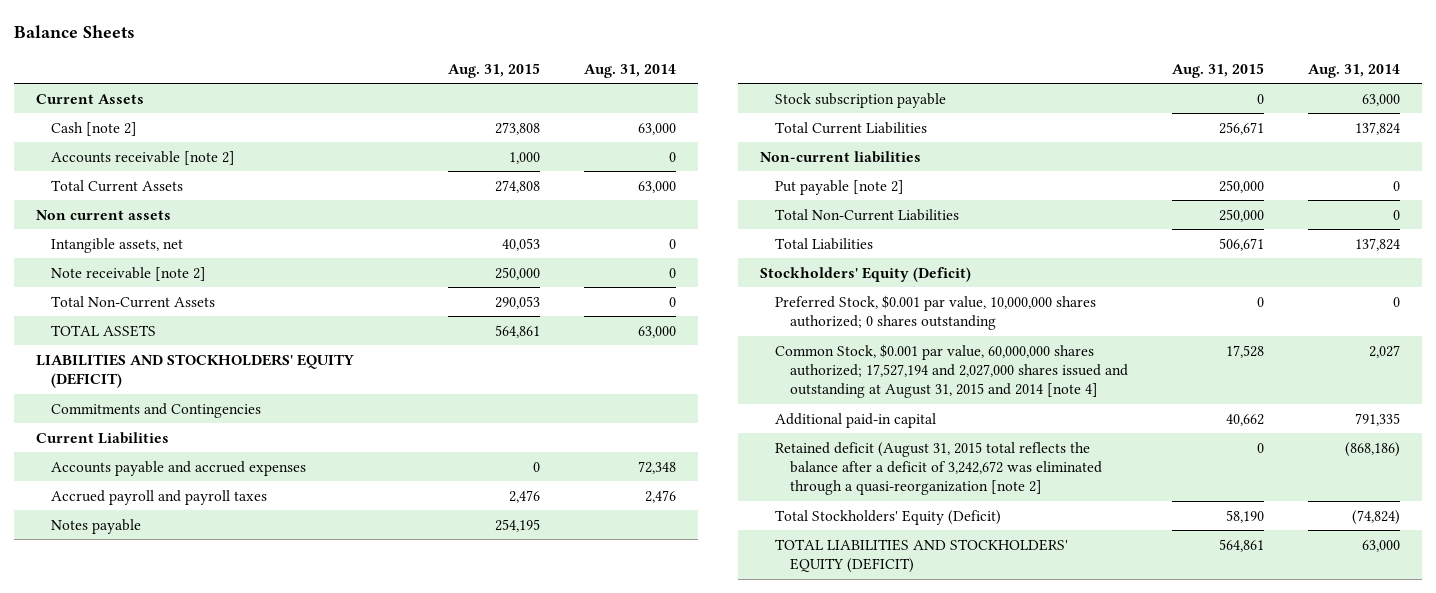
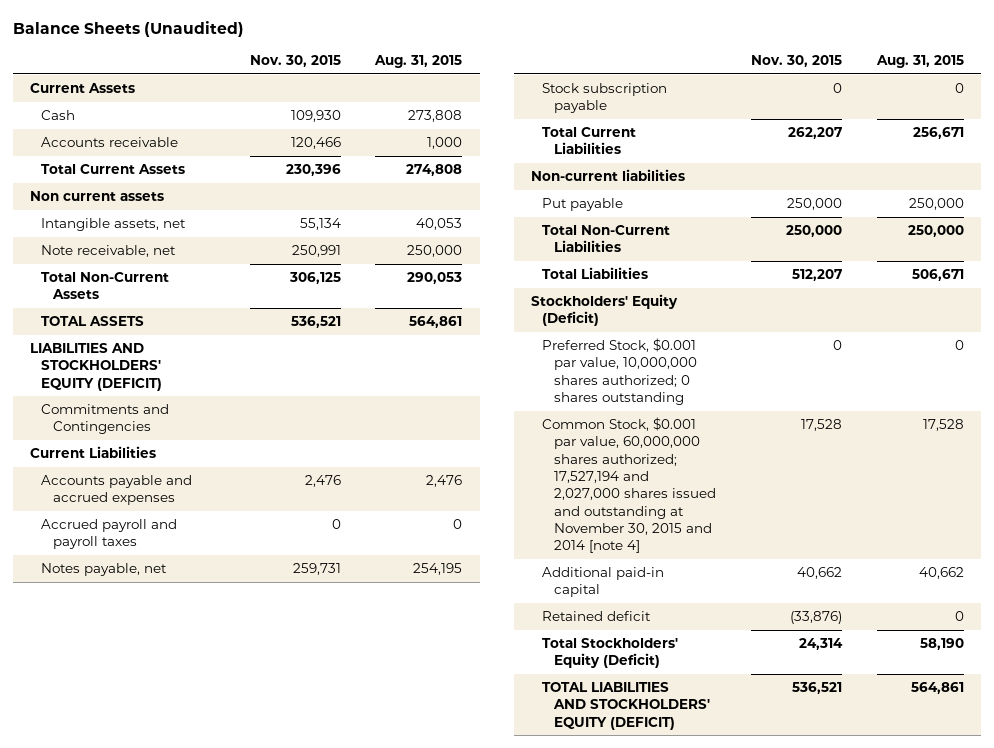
- Balance Sheets
+ Balance Sheets (Unaudited)
- | Aug. 31, 2015 | Aug. 31, 2014
+ | Nov. 30, 2015 | Aug. 31, 2015
- Cash [note 2] | 273,808 | 63,000
- Accounts receivable [note 2] | 1,000 | 0
+ Cash | 109,930 | 273,808
+ Accounts receivable | 120,466 | 1,000
- Note receivable [note 2] | 250,000 | 0
+ Note receivable, net | 250,991 | 250,000
- Accounts payable and accrued expenses | 0 | 72,348
- Accrued payroll and payroll taxes | 2,476 | 2,476
- Notes payable | 254,195 |
+ Accounts payable and accrued expenses | 2,476 | 2,476
+ Accrued payroll and payroll taxes | 0 | 0
+ Notes payable, net | 259,731 | 254,195
- Put payable [note 2] | 250,000 | 0
+ Put payable | 250,000 | 250,000
- Common Stock, $0.001 par value, 60,000,000 shares authorized; 17,527,194 and 2,027,000 shares issued and outstanding at August 31, 2015 and 2014 [note 4] | 17,528 | 2,027
+ Common Stock, $0.001 par value, 60,000,000 shares authorized; 17,527,194 and 2,027,000 shares issued and outstanding at November 30, 2015 and 2014 [note 4] | 17,528 | 17,528
- Retained deficit (August 31, 2015 total reflects the balance after a deficit of 3,242,672 was eliminated through a quasi-reorganization [note 2] | 0 | (868,186)
+ Retained deficit | (33,876) | 0

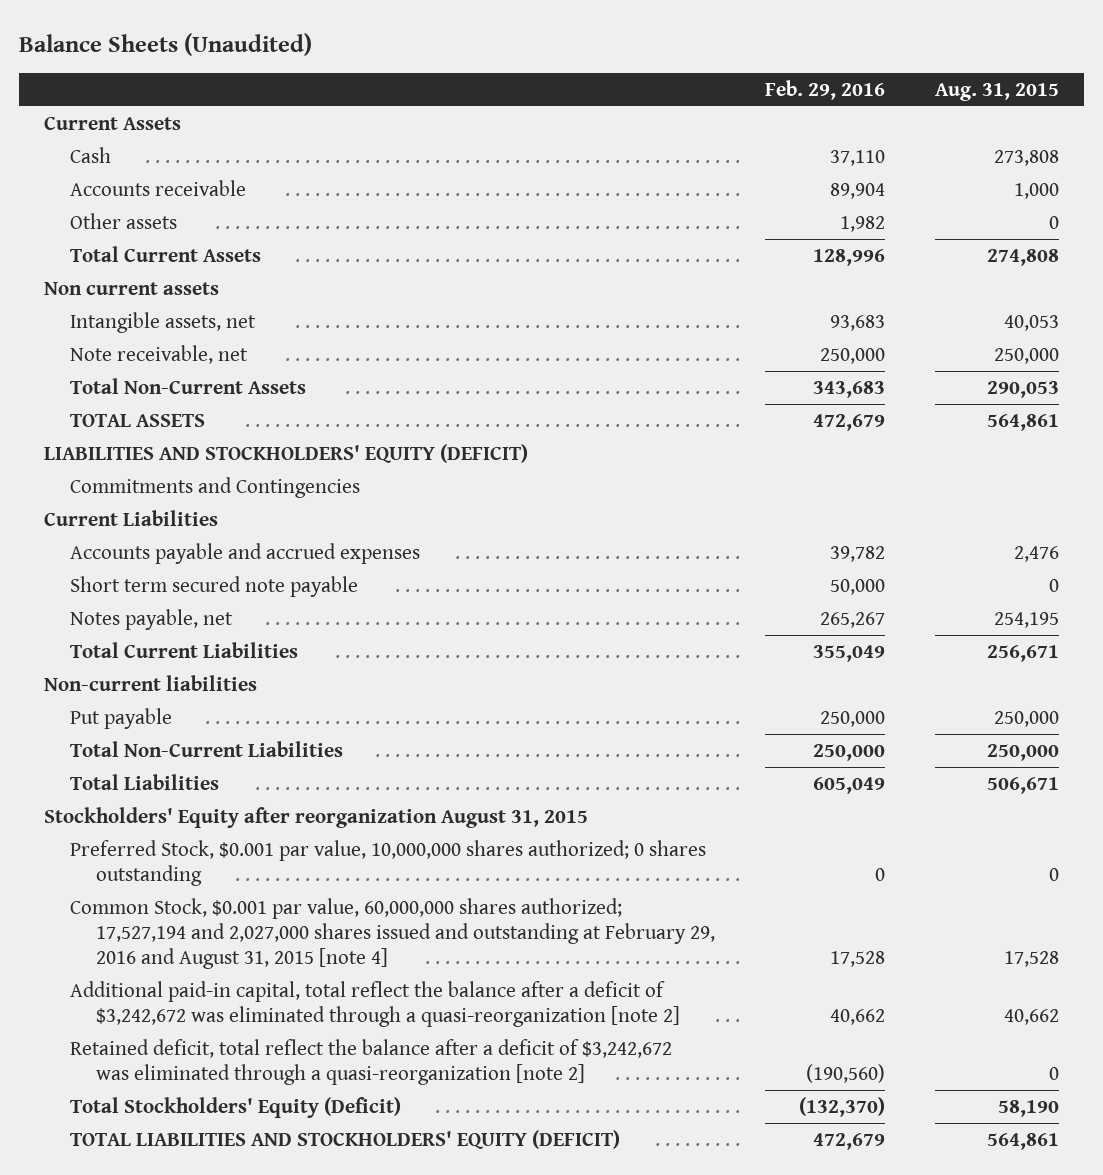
- | Nov. 30, 2015 | Aug. 31, 2015
+ | Feb. 29, 2016 | Aug. 31, 2015
+ Other assets | 1,982 | 0
- Accrued payroll and payroll taxes | 0 | 0
+ Short term secured note payable | 50,000 | 0
- Stock subscription payable | 0 | 0
- Stockholders' Equity (Deficit)
+ Stockholders' Equity after reorganization August 31, 2015
- Common Stock, $0.001 par value, 60,000,000 shares authorized; 17,527,194 and 2,027,000 shares issued and outstanding at November 30, 2015 and 2014 [note 4] | 17,528 | 17,528
- Additional paid-in capital | 40,662 | 40,662
- Retained deficit | (33,876) | 0
+ Common Stock, $0.001 par value, 60,000,000 shares authorized; 17,527,194 and 2,027,000 shares issued and outstanding at February 29, 2016 and August 31, 2015 [note 4] | 17,528 | 17,528
+ Additional paid-in capital, total reflect the balance after a deficit of $3,242,672 was eliminated through a quasi-reorganization [note 2] | 40,662 | 40,662
+ Retained deficit, total reflect the balance after a deficit of $3,242,672 was eliminated through a quasi-reorganization [note 2] | (190,560) | 0

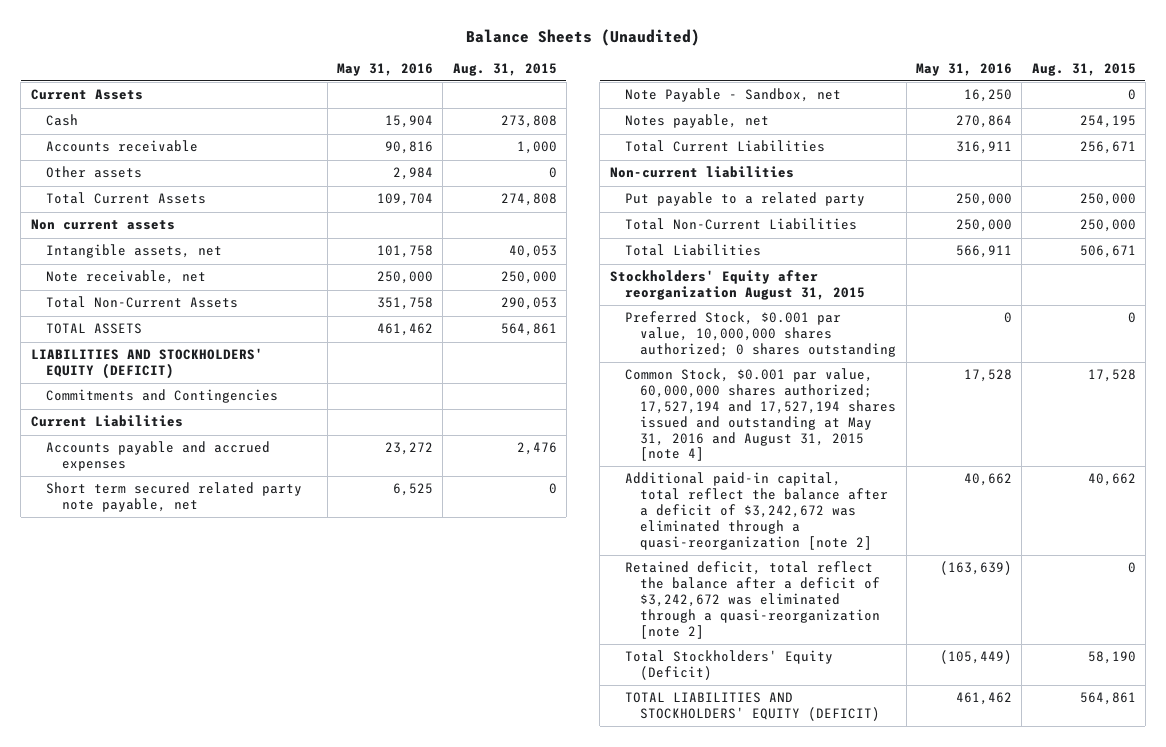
- | Feb. 29, 2016 | Aug. 31, 2015
+ | May 31, 2016 | Aug. 31, 2015
- Short term secured note payable | 50,000 | 0
+ Short term secured related party note payable, net | 6,525 | 0
+ Note Payable - Sandbox, net | 16,250 | 0
- Put payable | 250,000 | 250,000
+ Put payable to a related party | 250,000 | 250,000
- Common Stock, $0.001 par value, 60,000,000 shares authorized; 17,527,194 and 2,027,000 shares issued and outstanding at February 29, 2016 and August 31, 2015 [note 4] | 17,528 | 17,528
+ Common Stock, $0.001 par value, 60,000,000 shares authorized; 17,527,194 and 17,527,194 shares issued and outstanding at May 31, 2016 and August 31, 2015 [note 4] | 17,528 | 17,528

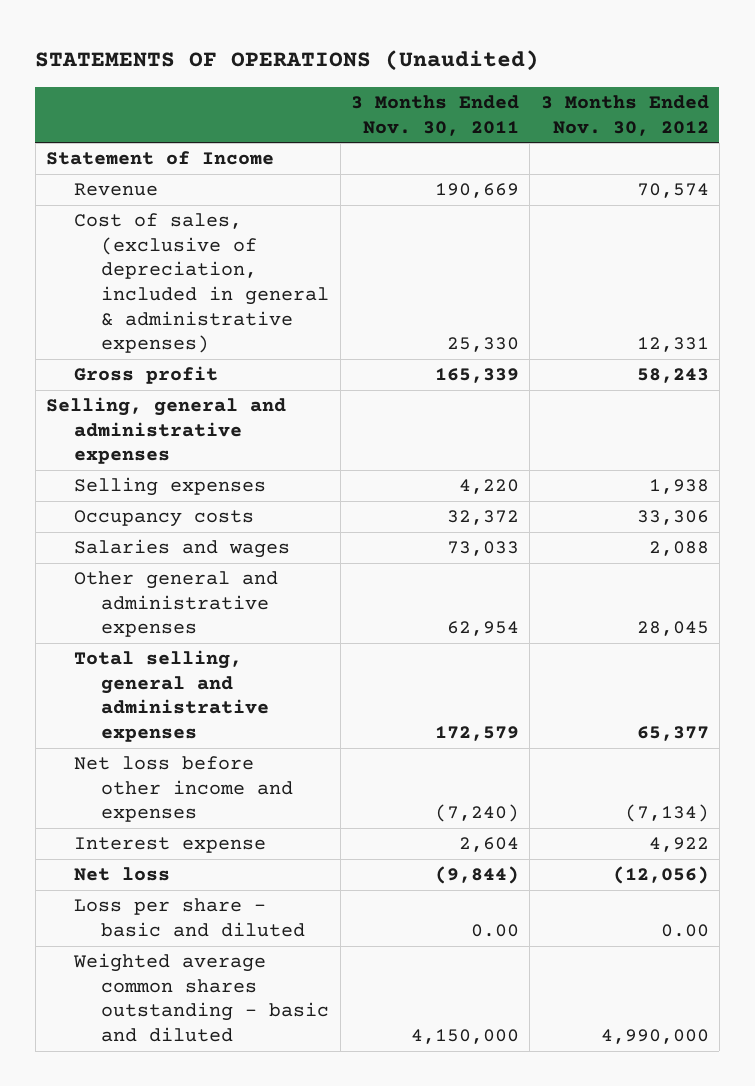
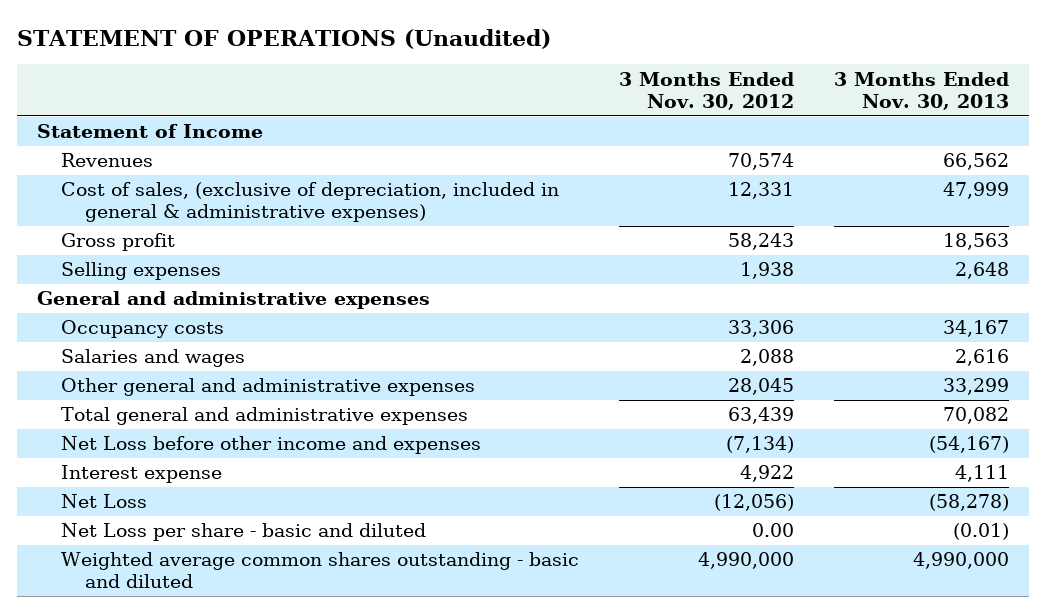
- STATEMENTS OF OPERATIONS (Unaudited)
+ STATEMENT OF OPERATIONS (Unaudited)
- | 3 Months Ended Nov. 30, 2011 | 3 Months Ended Nov. 30, 2012
+ | 3 Months Ended Nov. 30, 2012 | 3 Months Ended Nov. 30, 2013
- Revenue | 190,669 | 70,574
+ Revenues | 70,574 | 66,562
- Selling, general and administrative expenses
+ General and administrative expenses
- Total selling, general and administrative expenses | 172,579 | 65,377
- Net loss before other income and expenses | (7,240) | (7,134)
+ Total general and administrative expenses | 63,439 | 70,082
+ Net Loss before other income and expenses | (7,134) | (54,167)
- Net loss | (9,844) | (12,056)
- Loss per share - basic and diluted | 0.00 | 0.00
+ Net Loss | (12,056) | (58,278)
+ Net Loss per share - basic and diluted | 0.00 | (0.01)

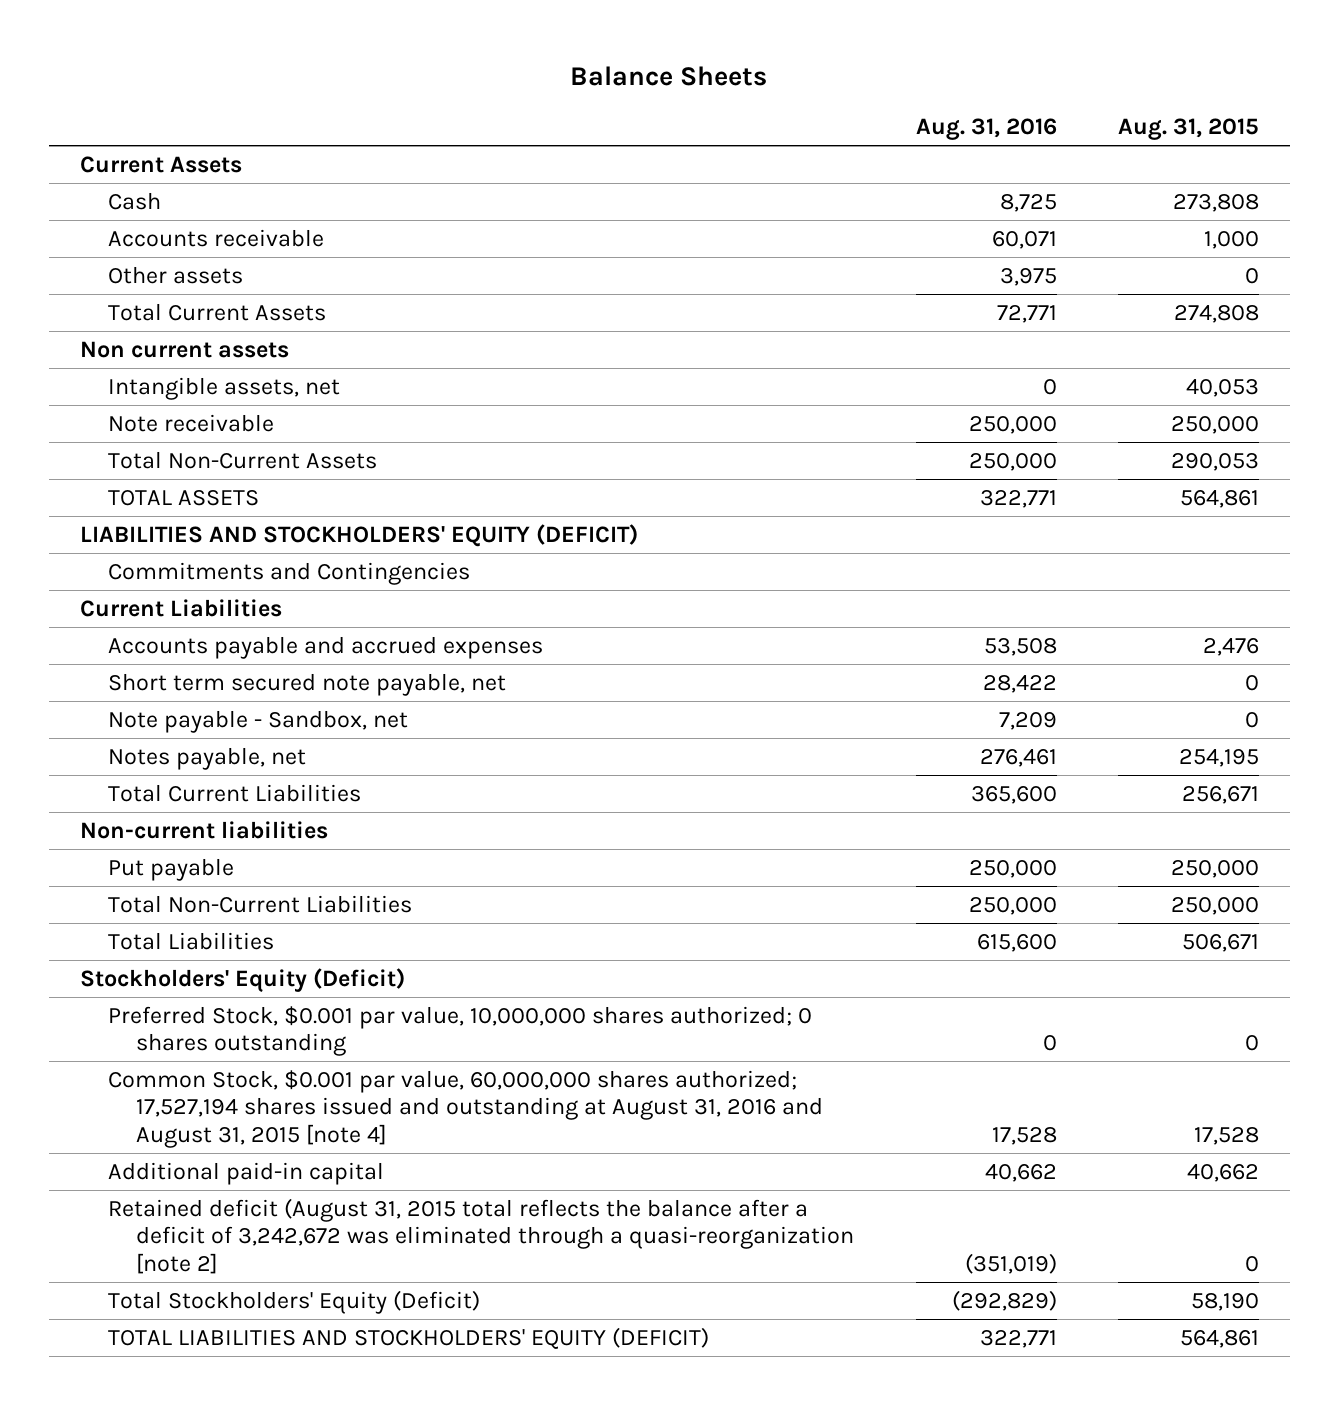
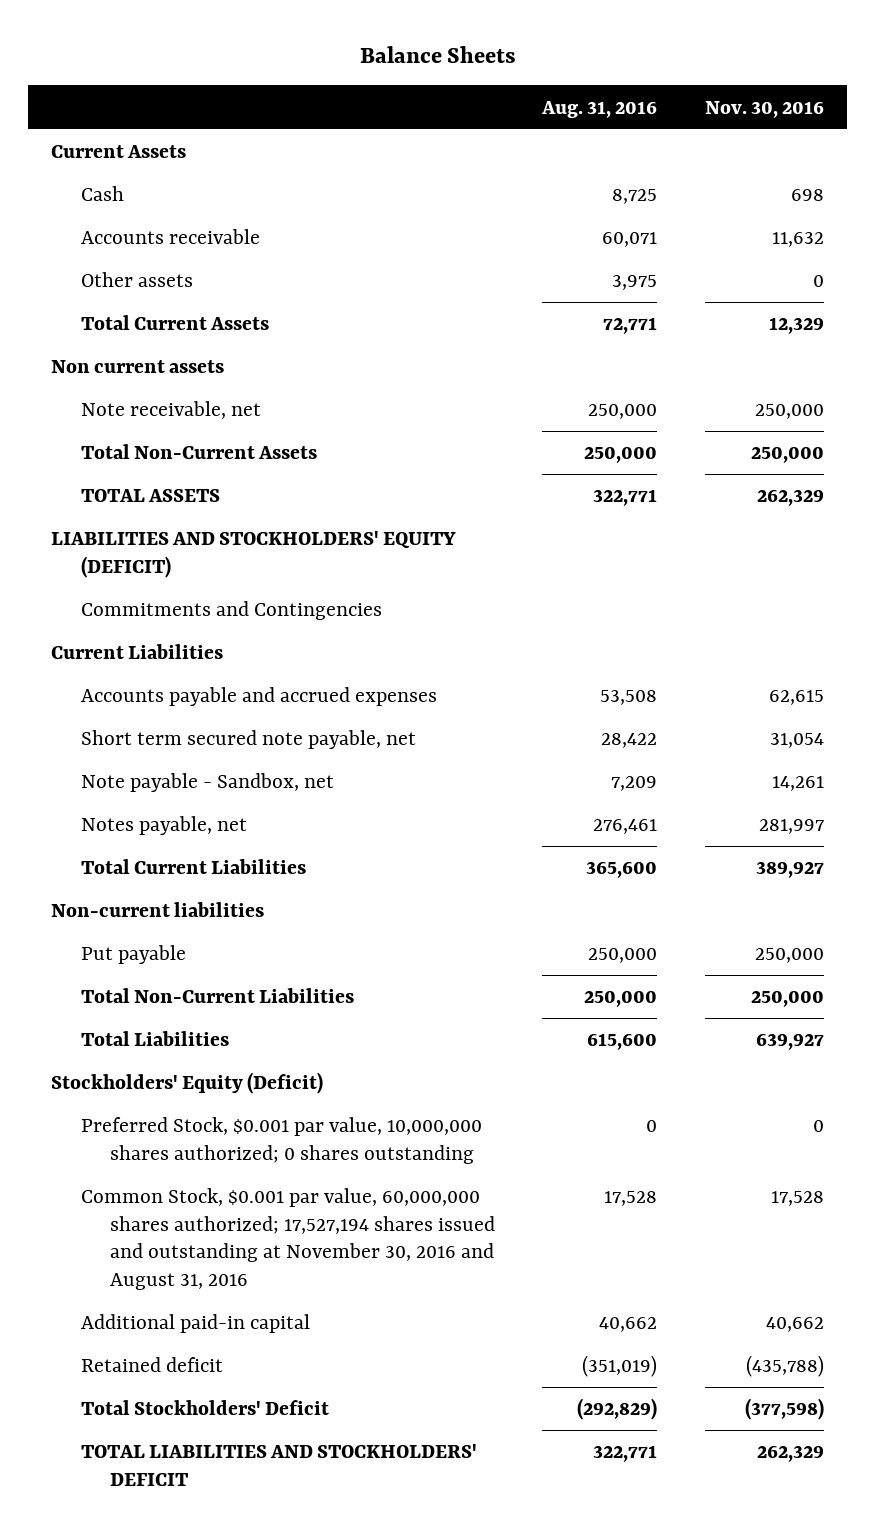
- | Aug. 31, 2016 | Aug. 31, 2015
+ | Aug. 31, 2016 | Nov. 30, 2016
- Intangible assets, net | 0 | 40,053
- Note receivable | 250,000 | 250,000
+ Note receivable, net | 250,000 | 250,000
- Common Stock, $0.001 par value, 60,000,000 shares authorized; 17,527,194 shares issued and outstanding at August 31, 2016 and August 31, 2015 [note 4] | 17,528 | 17,528
+ Common Stock, $0.001 par value, 60,000,000 shares authorized; 17,527,194 shares issued and outstanding at November 30, 2016 and August 31, 2016 | 17,528 | 17,528
- Retained deficit (August 31, 2015 total reflects the balance after a deficit of 3,242,672 was eliminated through a quasi-reorganization [note 2] | (351,019) | 0
- Total Stockholders' Equity (Deficit) | (292,829) | 58,190
- TOTAL LIABILITIES AND STOCKHOLDERS' EQUITY (DEFICIT) | 322,771 | 564,861
+ Retained deficit | (351,019) | (435,788)
+ Total Stockholders' Deficit | (292,829) | (377,598)
+ TOTAL LIABILITIES AND STOCKHOLDERS' DEFICIT | 322,771 | 262,329

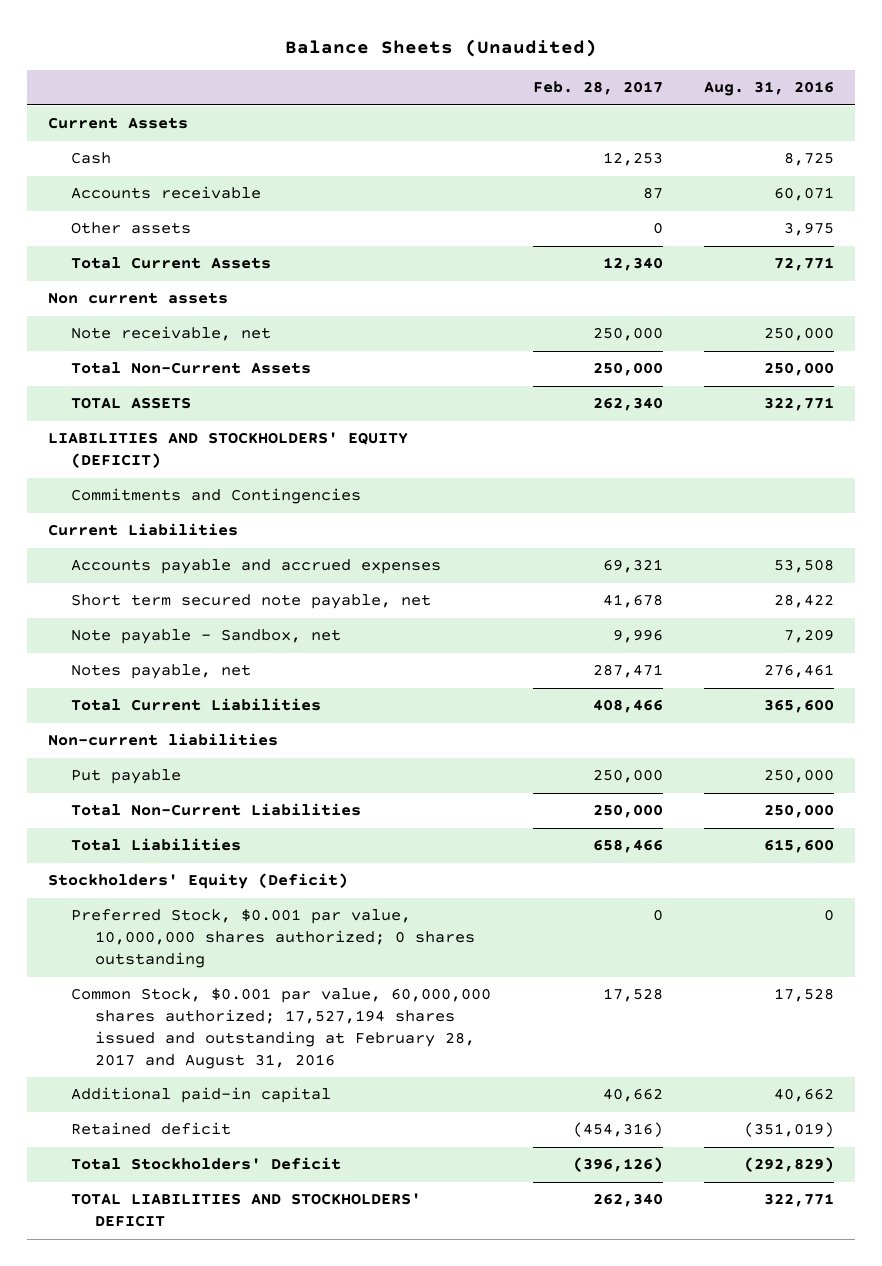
- Balance Sheets
+ Balance Sheets (Unaudited)
- | Aug. 31, 2016 | Nov. 30, 2016
+ | Feb. 28, 2017 | Aug. 31, 2016
- Common Stock, $0.001 par value, 60,000,000 shares authorized; 17,527,194 shares issued and outstanding at November 30, 2016 and August 31, 2016 | 17,528 | 17,528
+ Common Stock, $0.001 par value, 60,000,000 shares authorized; 17,527,194 shares issued and outstanding at February 28, 2017 and August 31, 2016 | 17,528 | 17,528

